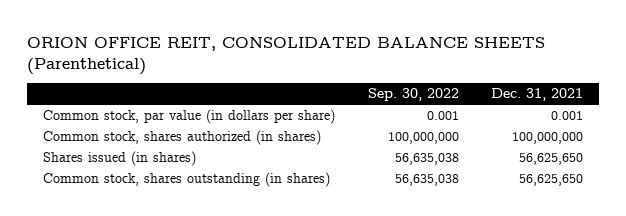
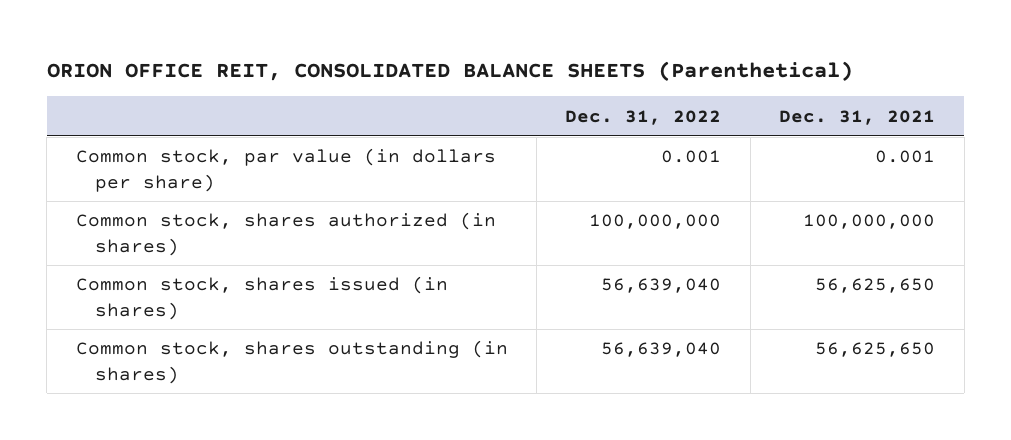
- | Sep. 30, 2022 | Dec. 31, 2021
+ | Dec. 31, 2022 | Dec. 31, 2021
- Shares issued (in shares) | 56,635,038 | 56,625,650
+ Common stock, shares issued (in shares) | 56,639,040 | 56,625,650

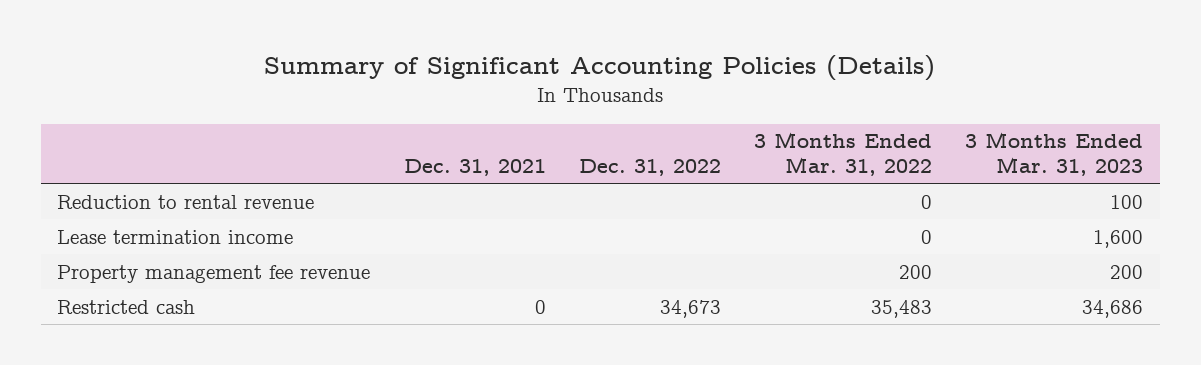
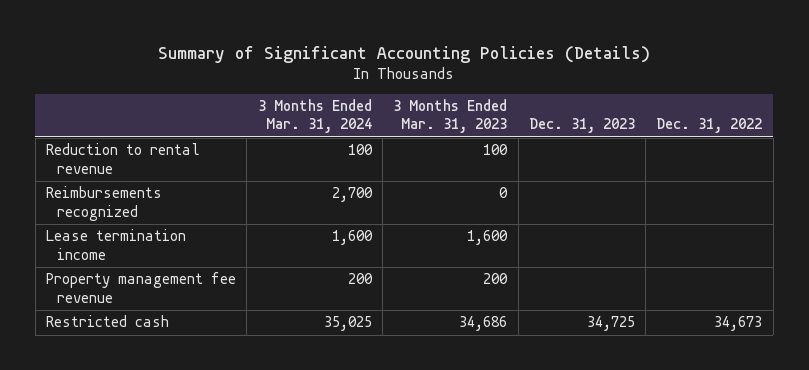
- | Dec. 31, 2021 | Dec. 31, 2022 | 3 Months Ended Mar. 31, 2022 | 3 Months Ended Mar. 31, 2023
+ | 3 Months Ended Mar. 31, 2024 | 3 Months Ended Mar. 31, 2023 | Dec. 31, 2023 | Dec. 31, 2022
+ Reimbursements recognized | 2,700 | 0 | |

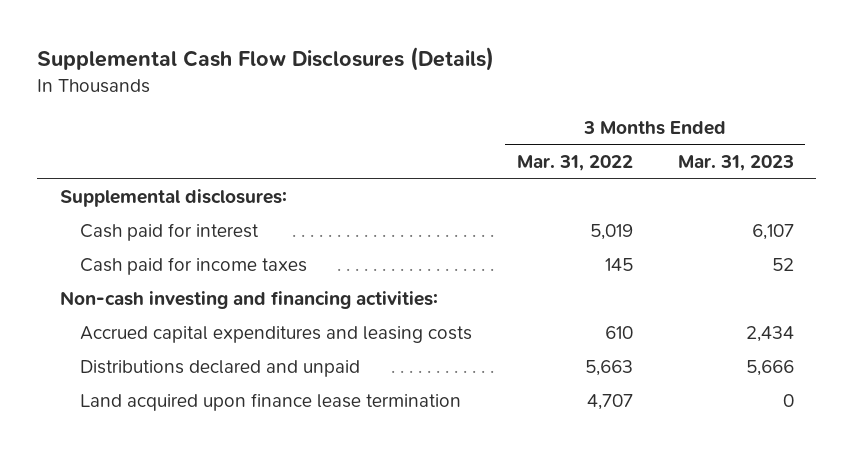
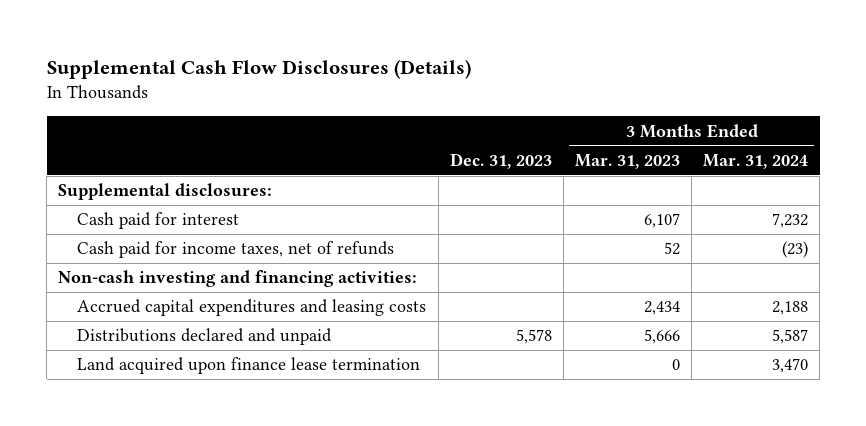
- | 3 Months Ended Mar. 31, 2022 | 3 Months Ended Mar. 31, 2023
+ | Dec. 31, 2023 | 3 Months Ended Mar. 31, 2023 | 3 Months Ended Mar. 31, 2024
- Cash paid for income taxes | 145 | 52
+ Cash paid for income taxes, net of refunds | | 52 | (23)

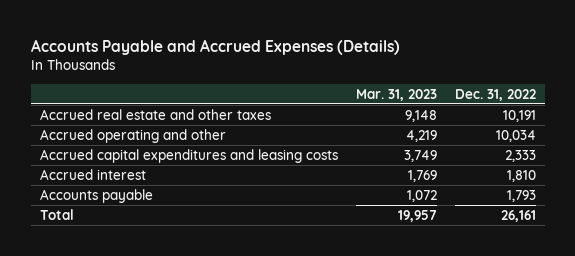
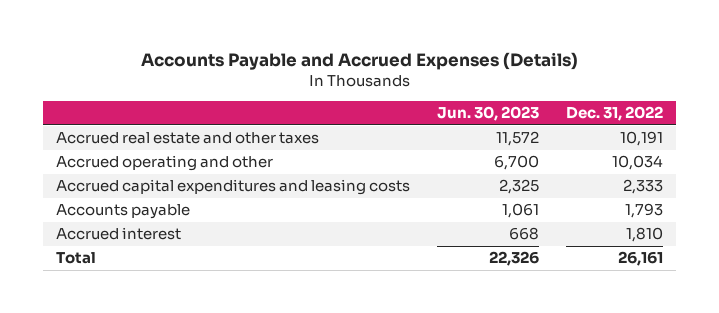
- | Mar. 31, 2023 | Dec. 31, 2022
+ | Jun. 30, 2023 | Dec. 31, 2022
moved down: Accrued interest | 668 | 1,810

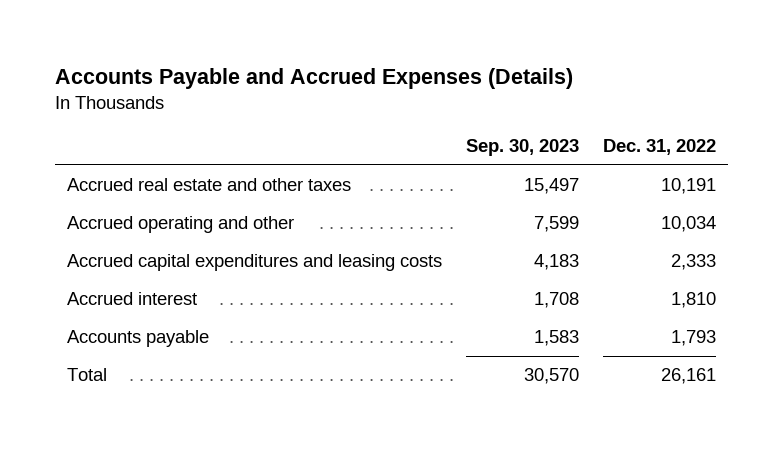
- | Jun. 30, 2023 | Dec. 31, 2022
+ | Sep. 30, 2023 | Dec. 31, 2022
moved down: Accounts payable | 1,583 | 1,793

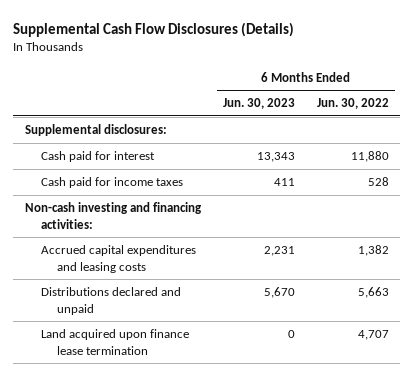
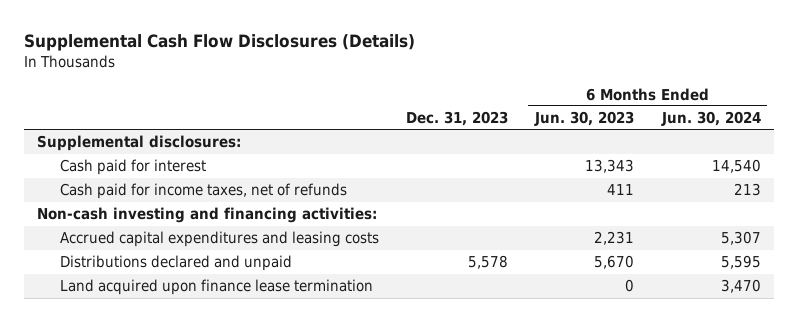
- | 6 Months Ended Jun. 30, 2023 | 6 Months Ended Jun. 30, 2022
+ | Dec. 31, 2023 | 6 Months Ended Jun. 30, 2023 | 6 Months Ended Jun. 30, 2024
- Cash paid for income taxes | 411 | 528
+ Cash paid for income taxes, net of refunds | | 411 | 213

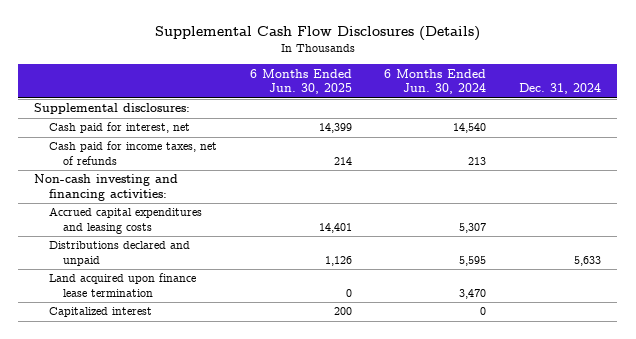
- | Dec. 31, 2023 | 6 Months Ended Jun. 30, 2023 | 6 Months Ended Jun. 30, 2024
+ | 6 Months Ended Jun. 30, 2025 | 6 Months Ended Jun. 30, 2024 | Dec. 31, 2024
- Cash paid for interest | | 13,343 | 14,540
+ Cash paid for interest, net | 14,399 | 14,540 |
+ Capitalized interest | 200 | 0 |

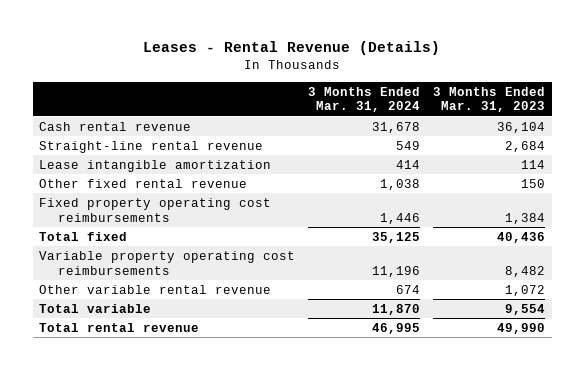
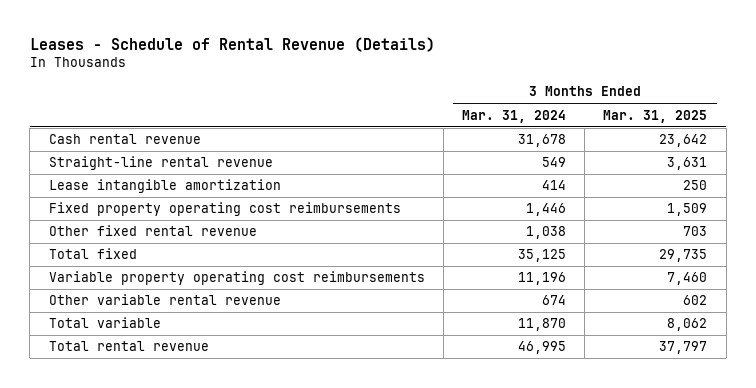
- Leases - Rental Revenue (Details)
+ Leases - Schedule of Rental Revenue (Details)
- | 3 Months Ended Mar. 31, 2024 | 3 Months Ended Mar. 31, 2023
+ | 3 Months Ended Mar. 31, 2024 | 3 Months Ended Mar. 31, 2025
moved down: Other fixed rental revenue | 1,038 | 703

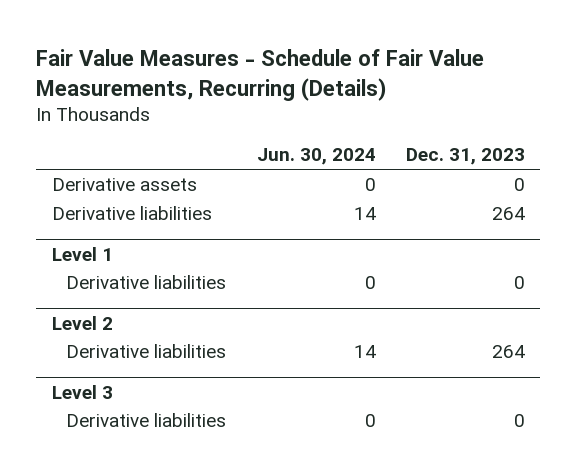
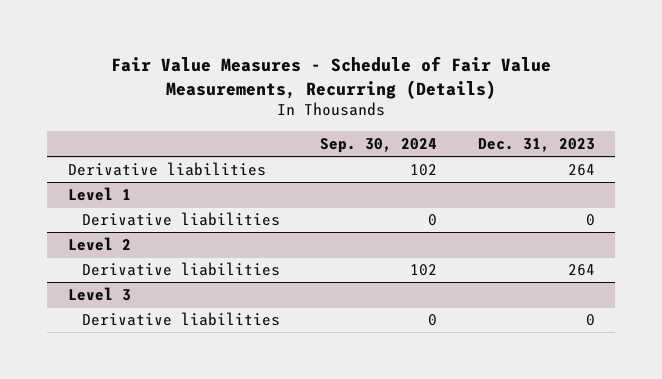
- | Jun. 30, 2024 | Dec. 31, 2023
+ | Sep. 30, 2024 | Dec. 31, 2023
- Derivative assets | 0 | 0

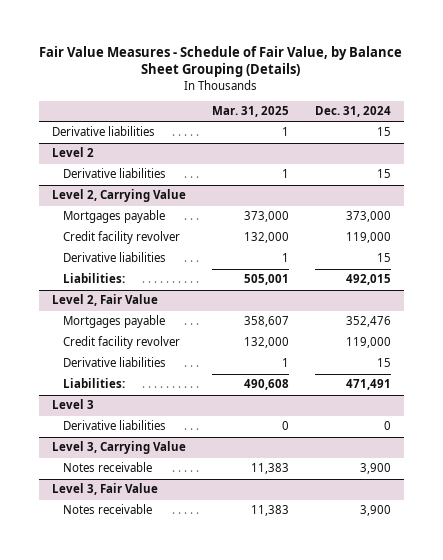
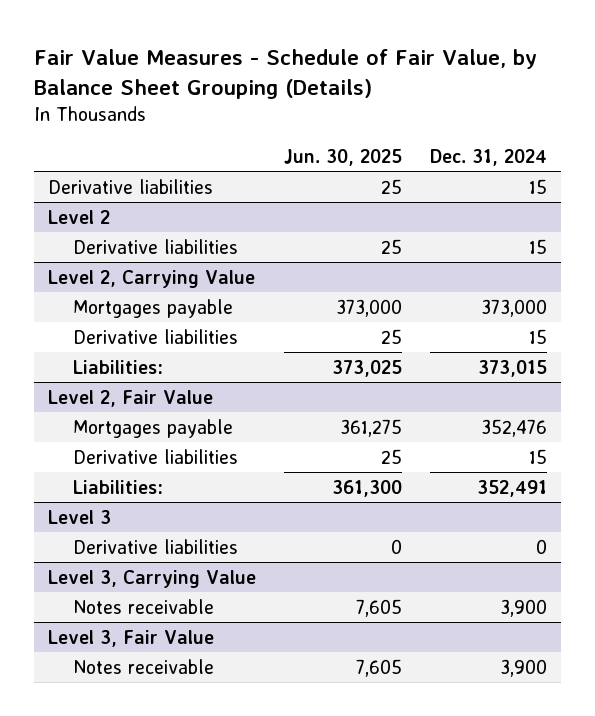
- | Mar. 31, 2025 | Dec. 31, 2024
+ | Jun. 30, 2025 | Dec. 31, 2024
@ Level 2, Carrying Value
- Credit facility revolver | 132,000 | 119,000
- Liabilities: | 505,001 | 492,015
+ Liabilities: | 373,025 | 373,015
@ Level 2, Fair Value
- Credit facility revolver | 132,000 | 119,000
- Liabilities: | 490,608 | 471,491
+ Liabilities: | 361,300 | 352,491

